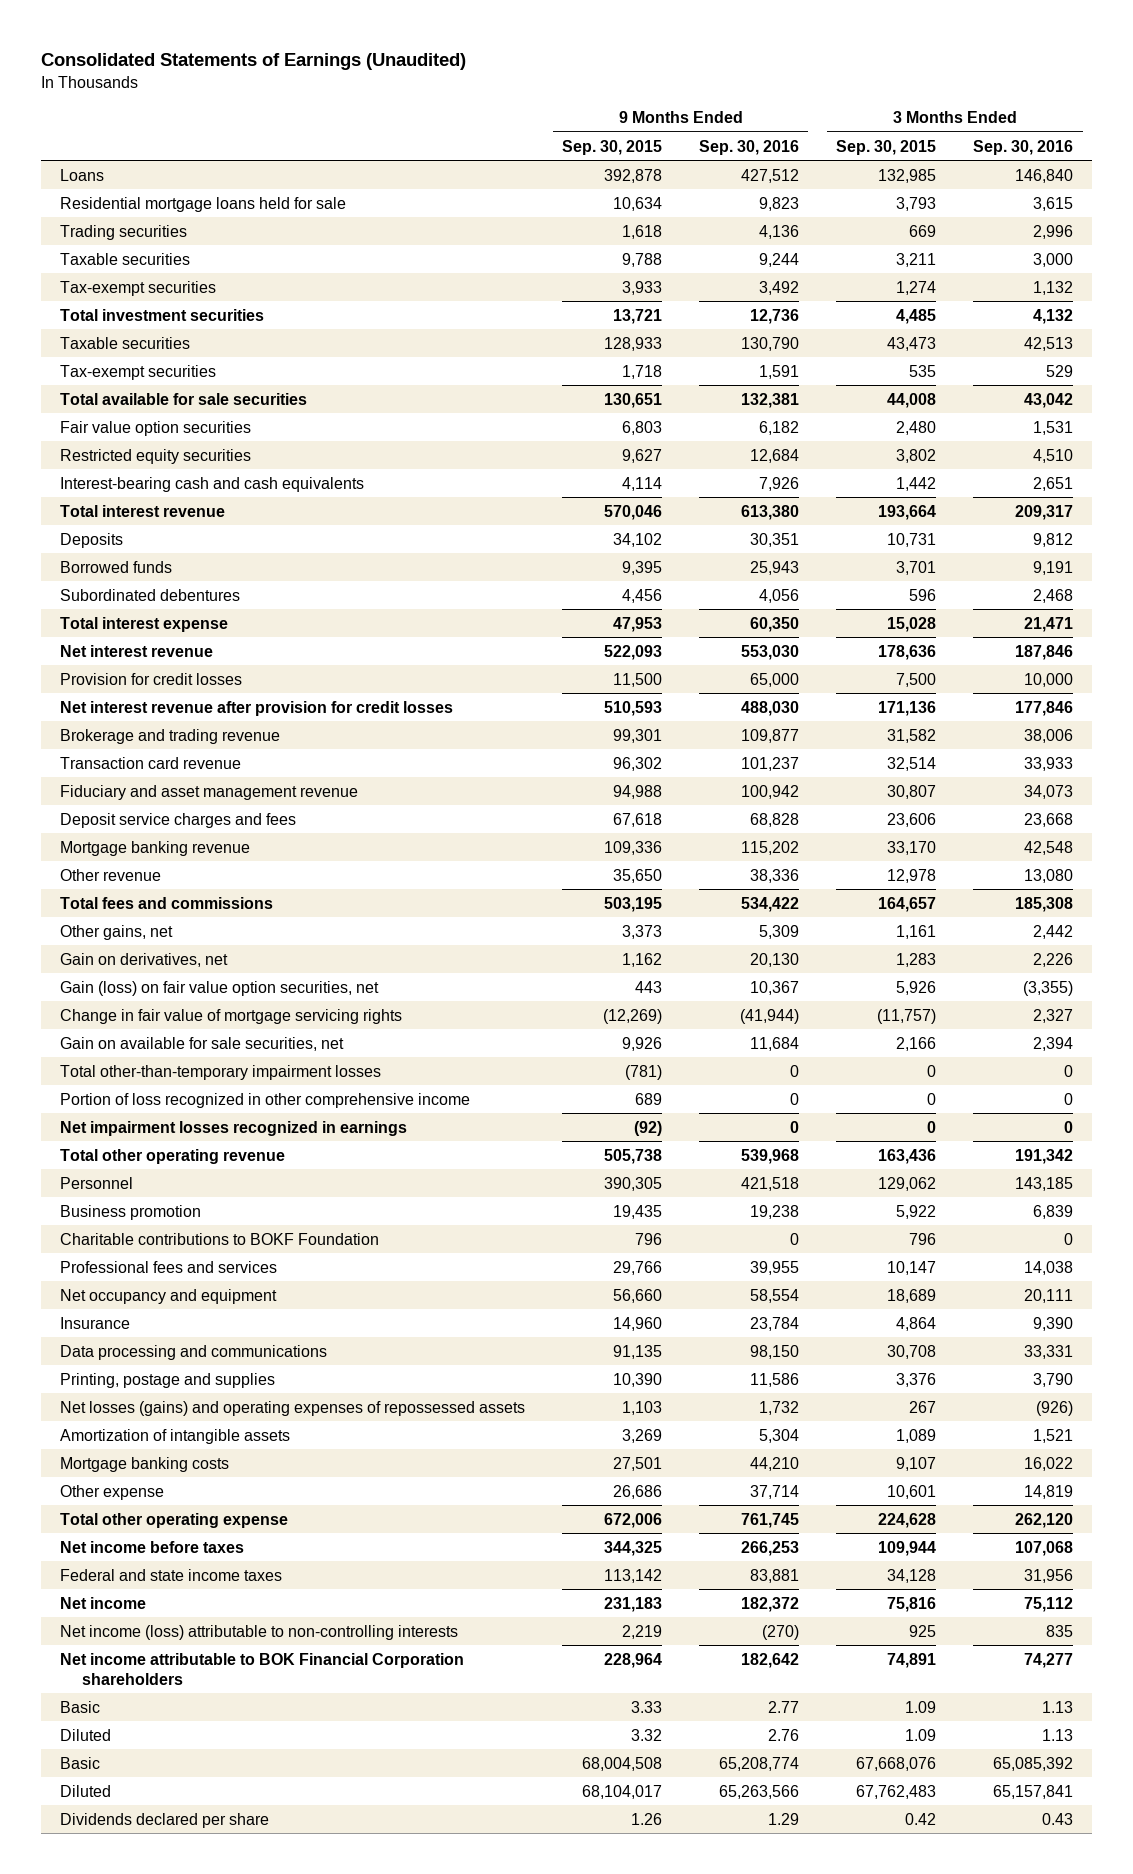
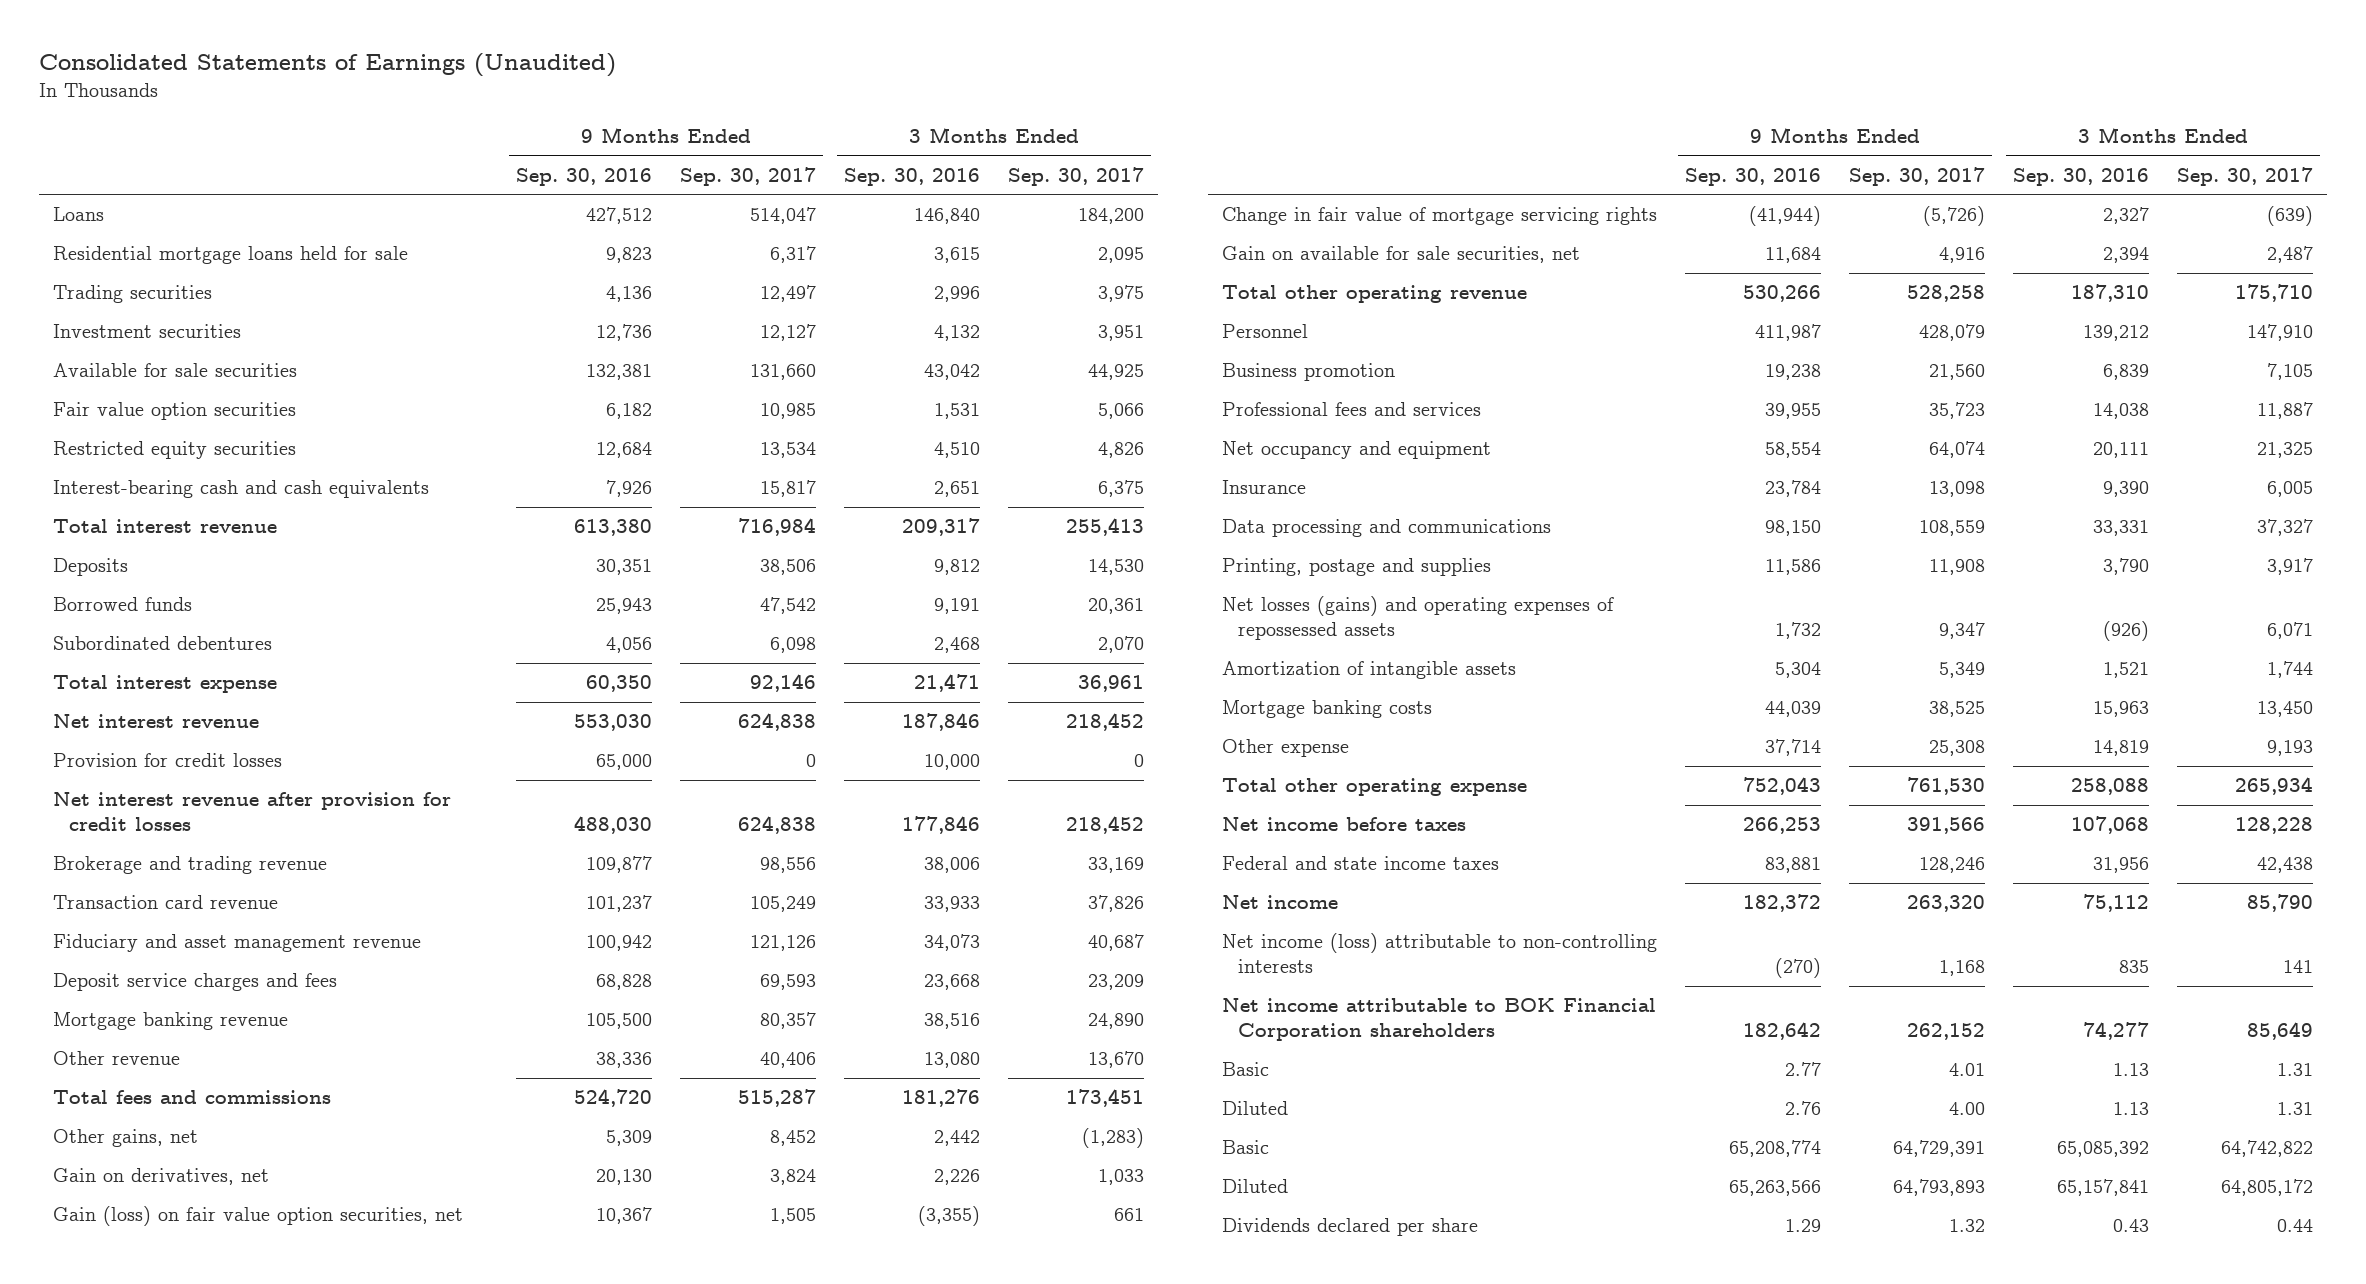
- | 9 Months Ended Sep. 30, 2015 | 9 Months Ended Sep. 30, 2016 | 3 Months Ended Sep. 30, 2015 | 3 Months Ended Sep. 30, 2016
+ | 9 Months Ended Sep. 30, 2016 | 9 Months Ended Sep. 30, 2017 | 3 Months Ended Sep. 30, 2016 | 3 Months Ended Sep. 30, 2017
- Taxable securities | 9,788 | 9,244 | 3,211 | 3,000
- Tax-exempt securities | 3,933 | 3,492 | 1,274 | 1,132
- Total investment securities | 13,721 | 12,736 | 4,485 | 4,132
- Taxable securities | 128,933 | 130,790 | 43,473 | 42,513
- Tax-exempt securities | 1,718 | 1,591 | 535 | 529
- Total available for sale securities | 130,651 | 132,381 | 44,008 | 43,042
+ Investment securities | 12,736 | 12,127 | 4,132 | 3,951
+ Available for sale securities | 132,381 | 131,660 | 43,042 | 44,925
- Mortgage banking revenue | 109,336 | 115,202 | 33,170 | 42,548
+ Mortgage banking revenue | 105,500 | 80,357 | 38,516 | 24,890
- Total fees and commissions | 503,195 | 534,422 | 164,657 | 185,308
+ Total fees and commissions | 524,720 | 515,287 | 181,276 | 173,451
- Total other-than-temporary impairment losses | (781) | 0 | 0 | 0
- Portion of loss recognized in other comprehensive income | 689 | 0 | 0 | 0
- Net impairment losses recognized in earnings | (92) | 0 | 0 | 0
- Total other operating revenue | 505,738 | 539,968 | 163,436 | 191,342
- Personnel | 390,305 | 421,518 | 129,062 | 143,185
+ Total other operating revenue | 530,266 | 528,258 | 187,310 | 175,710
+ Personnel | 411,987 | 428,079 | 139,212 | 147,910
- Charitable contributions to BOKF Foundation | 796 | 0 | 796 | 0
- Mortgage banking costs | 27,501 | 44,210 | 9,107 | 16,022
+ Mortgage banking costs | 44,039 | 38,525 | 15,963 | 13,450
- Total other operating expense | 672,006 | 761,745 | 224,628 | 262,120
+ Total other operating expense | 752,043 | 761,530 | 258,088 | 265,934

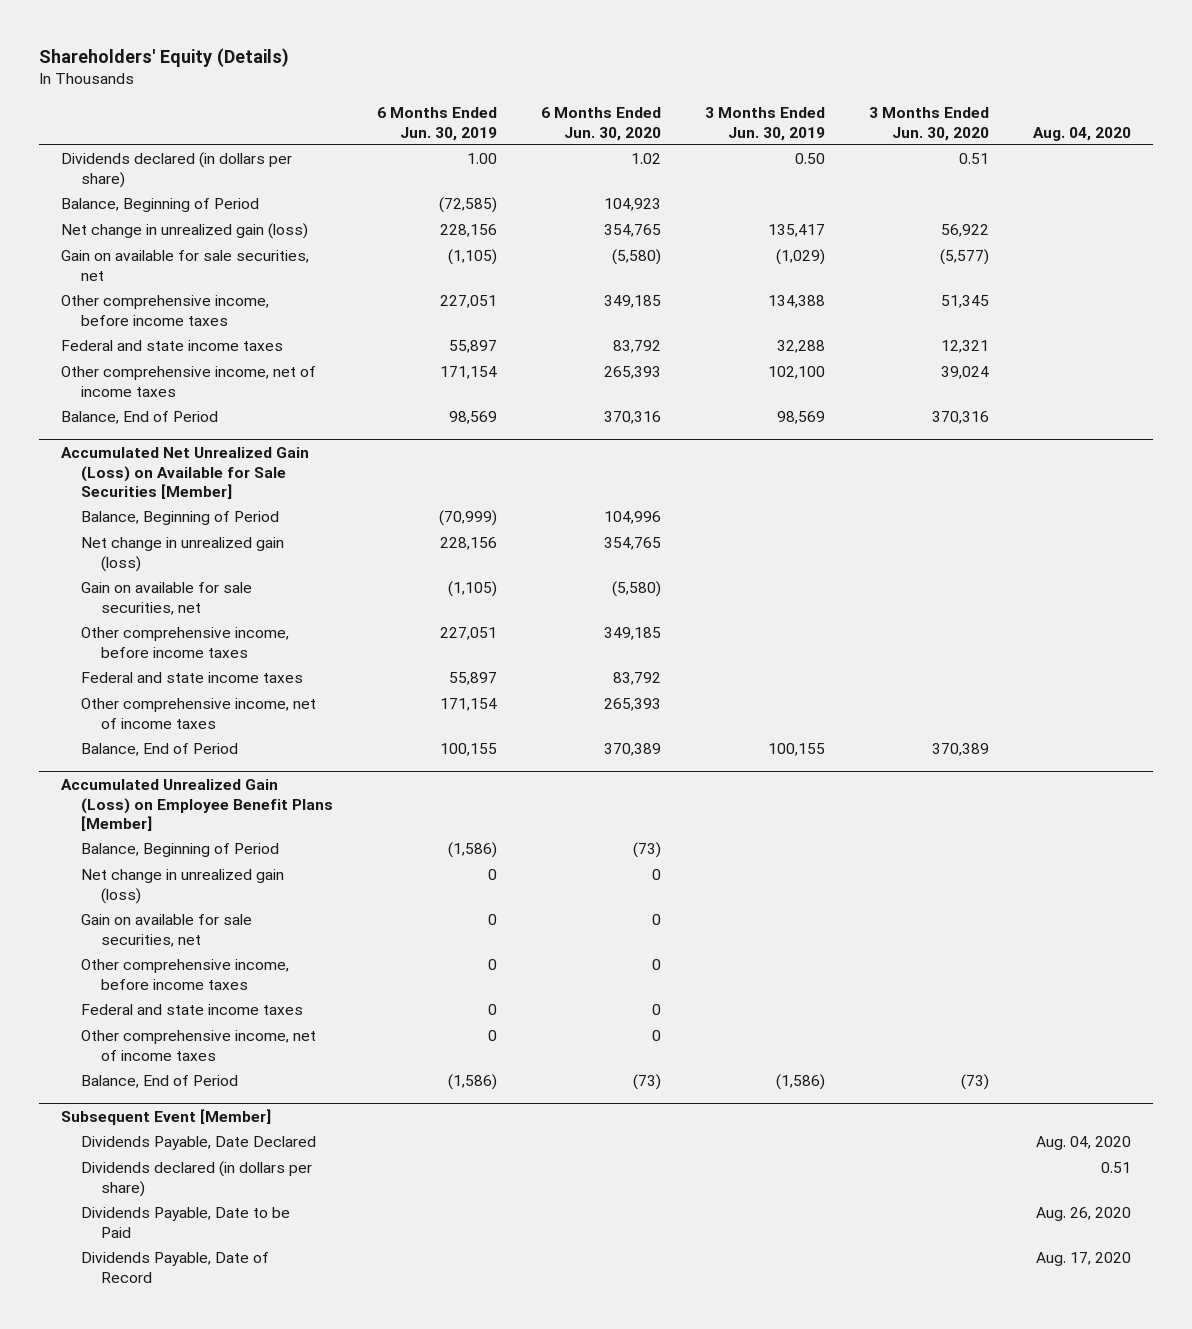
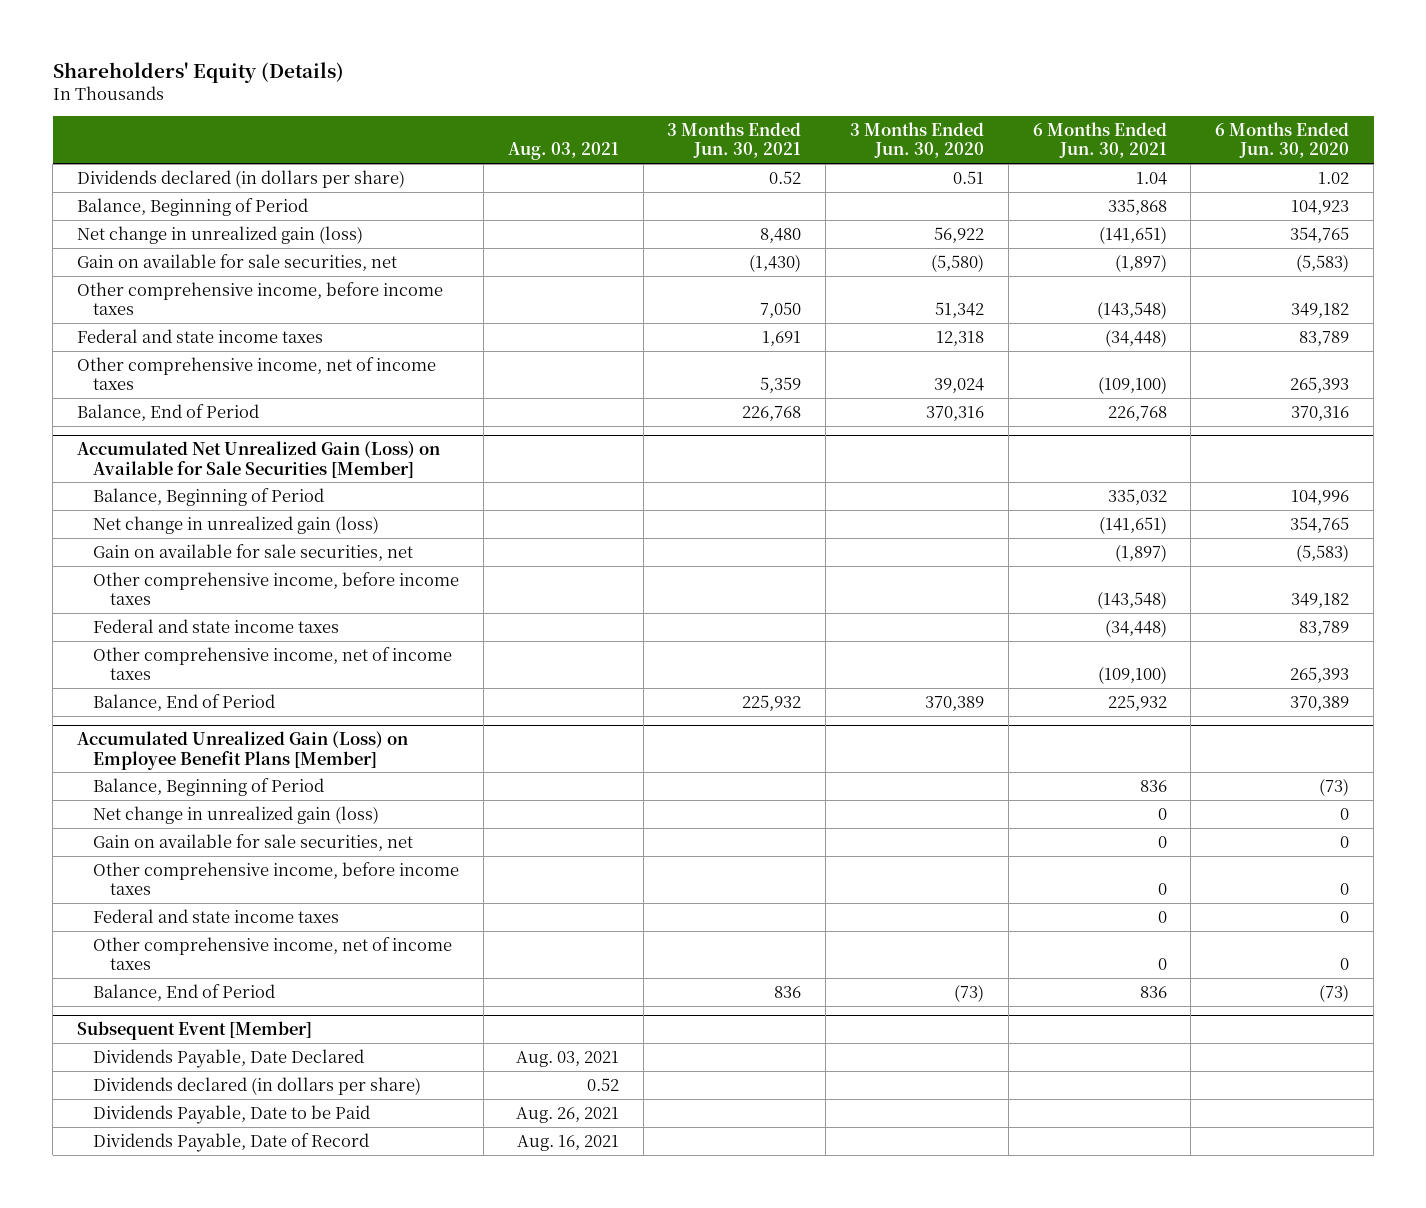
- | 6 Months Ended Jun. 30, 2019 | 6 Months Ended Jun. 30, 2020 | 3 Months Ended Jun. 30, 2019 | 3 Months Ended Jun. 30, 2020 | Aug. 04, 2020
+ | Aug. 03, 2021 | 3 Months Ended Jun. 30, 2021 | 3 Months Ended Jun. 30, 2020 | 6 Months Ended Jun. 30, 2021 | 6 Months Ended Jun. 30, 2020
- Gain on available for sale securities, net | (1,105) | (5,580) | (1,029) | (5,577) |
- Other comprehensive income, before income taxes | 227,051 | 349,185 | 134,388 | 51,345 |
- Federal and state income taxes | 55,897 | 83,792 | 32,288 | 12,321 |
+ Gain on available for sale securities, net | | (1,430) | (5,580) | (1,897) | (5,583)
+ Other comprehensive income, before income taxes | | 7,050 | 51,342 | (143,548) | 349,182
+ Federal and state income taxes | | 1,691 | 12,318 | (34,448) | 83,789
@ Accumulated Net Unrealized Gain (Loss) on Available for Sale Securities [Member]
- Gain on available for sale securities, net | (1,105) | (5,580) | | |
- Other comprehensive income, before income taxes | 227,051 | 349,185 | | |
- Federal and state income taxes | 55,897 | 83,792 | | |
+ Gain on available for sale securities, net | | | | (1,897) | (5,583)
+ Other comprehensive income, before income taxes | | | | (143,548) | 349,182
+ Federal and state income taxes | | | | (34,448) | 83,789

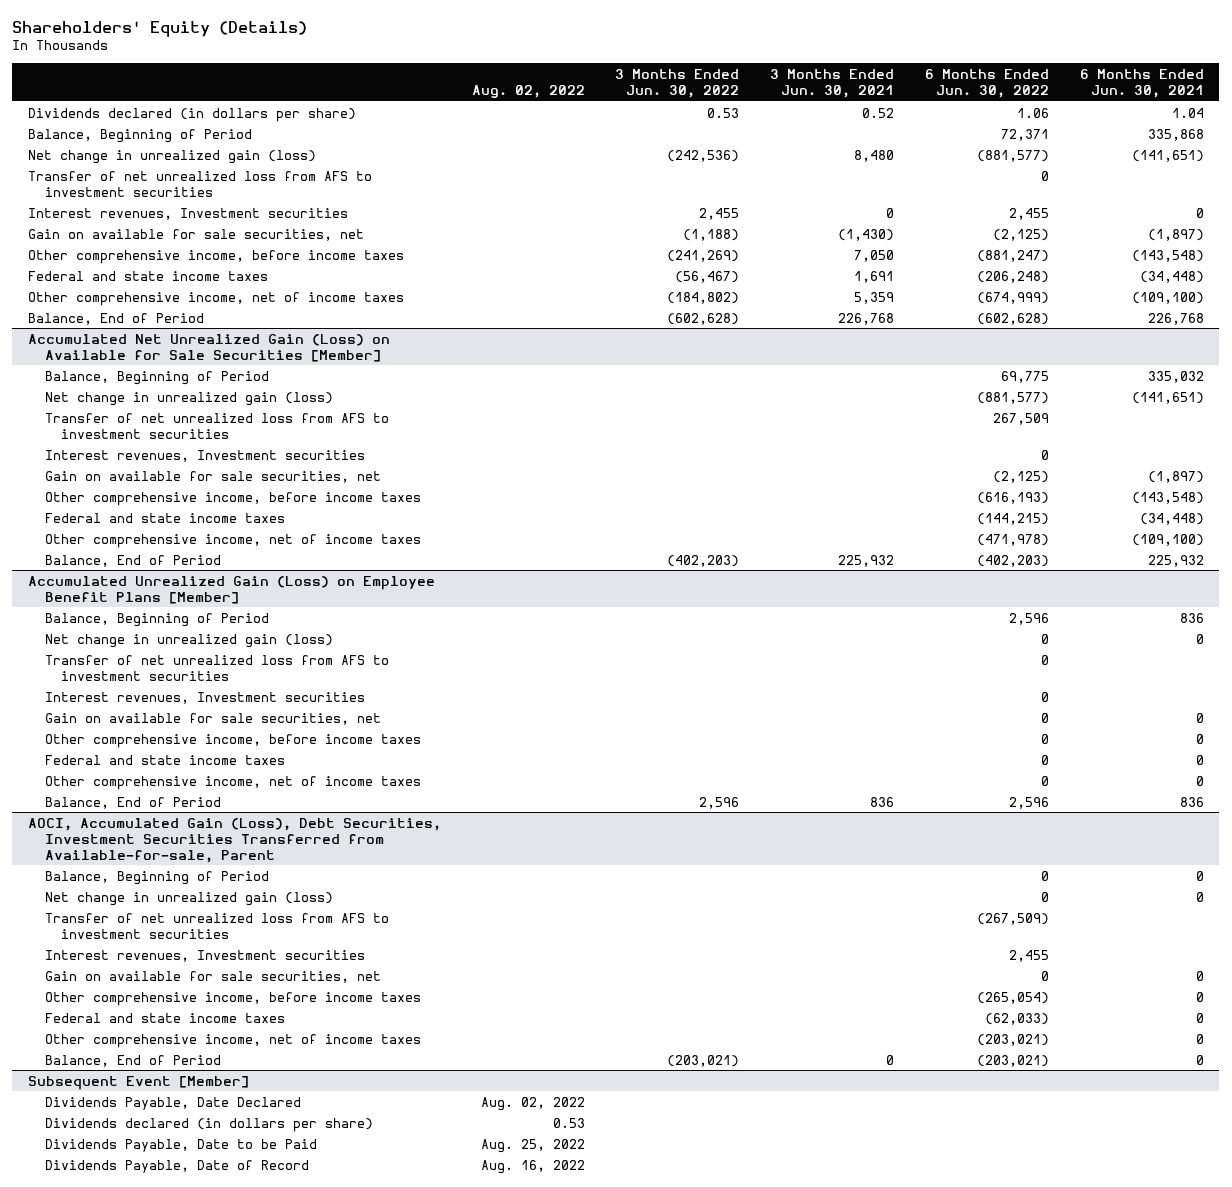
- | Aug. 03, 2021 | 3 Months Ended Jun. 30, 2021 | 3 Months Ended Jun. 30, 2020 | 6 Months Ended Jun. 30, 2021 | 6 Months Ended Jun. 30, 2020
+ | Aug. 02, 2022 | 3 Months Ended Jun. 30, 2022 | 3 Months Ended Jun. 30, 2021 | 6 Months Ended Jun. 30, 2022 | 6 Months Ended Jun. 30, 2021
+ Transfer of net unrealized loss from AFS to investment securities | | | | 0 |
+ Interest revenues, Investment securities | | 2,455 | 0 | 2,455 | 0
@ Accumulated Net Unrealized Gain (Loss) on Available for Sale Securities [Member]
+ Transfer of net unrealized loss from AFS to investment securities | | | | 267,509 |
+ Interest revenues, Investment securities | | | | 0 |
@ Accumulated Unrealized Gain (Loss) on Employee Benefit Plans [Member]
+ Transfer of net unrealized loss from AFS to investment securities | | | | 0 |
+ Interest revenues, Investment securities | | | | 0 |
+ AOCI, Accumulated Gain (Loss), Debt Securities, Investment Securities Transferred from Available-for-sale, Parent
+ Balance, Beginning of Period | | | | 0 | 0
+ Net change in unrealized gain (loss) | | | | 0 | 0
+ Transfer of net unrealized loss from AFS to investment securities | | | | (267,509) |
+ Interest revenues, Investment securities | | | | 2,455 |
+ Gain on available for sale securities, net | | | | 0 | 0
+ Other comprehensive income, before income taxes | | | | (265,054) | 0
+ Federal and state income taxes | | | | (62,033) | 0
+ Other comprehensive income, net of income taxes | | | | (203,021) | 0
+ Balance, End of Period | | (203,021) | 0 | (203,021) | 0

